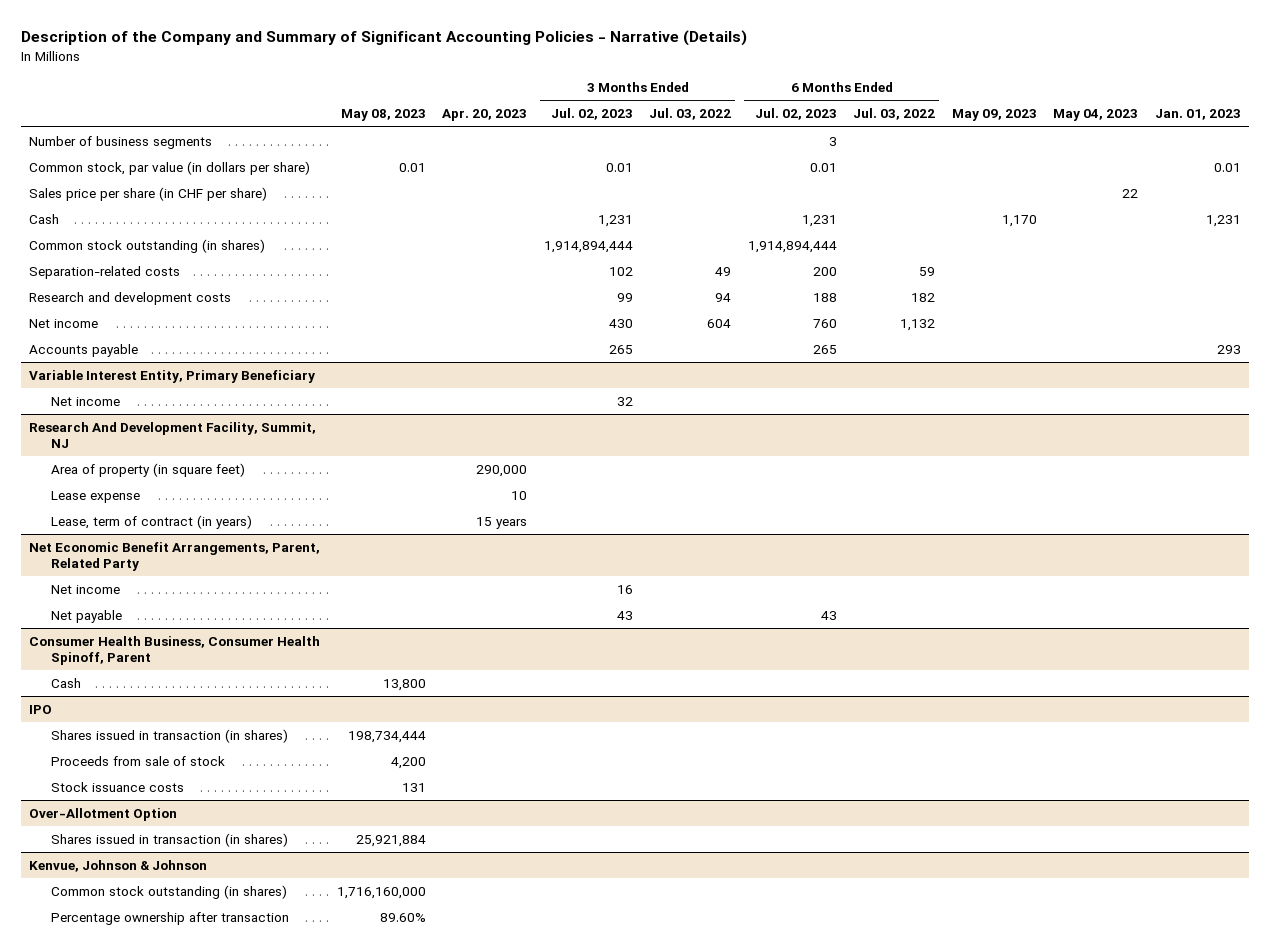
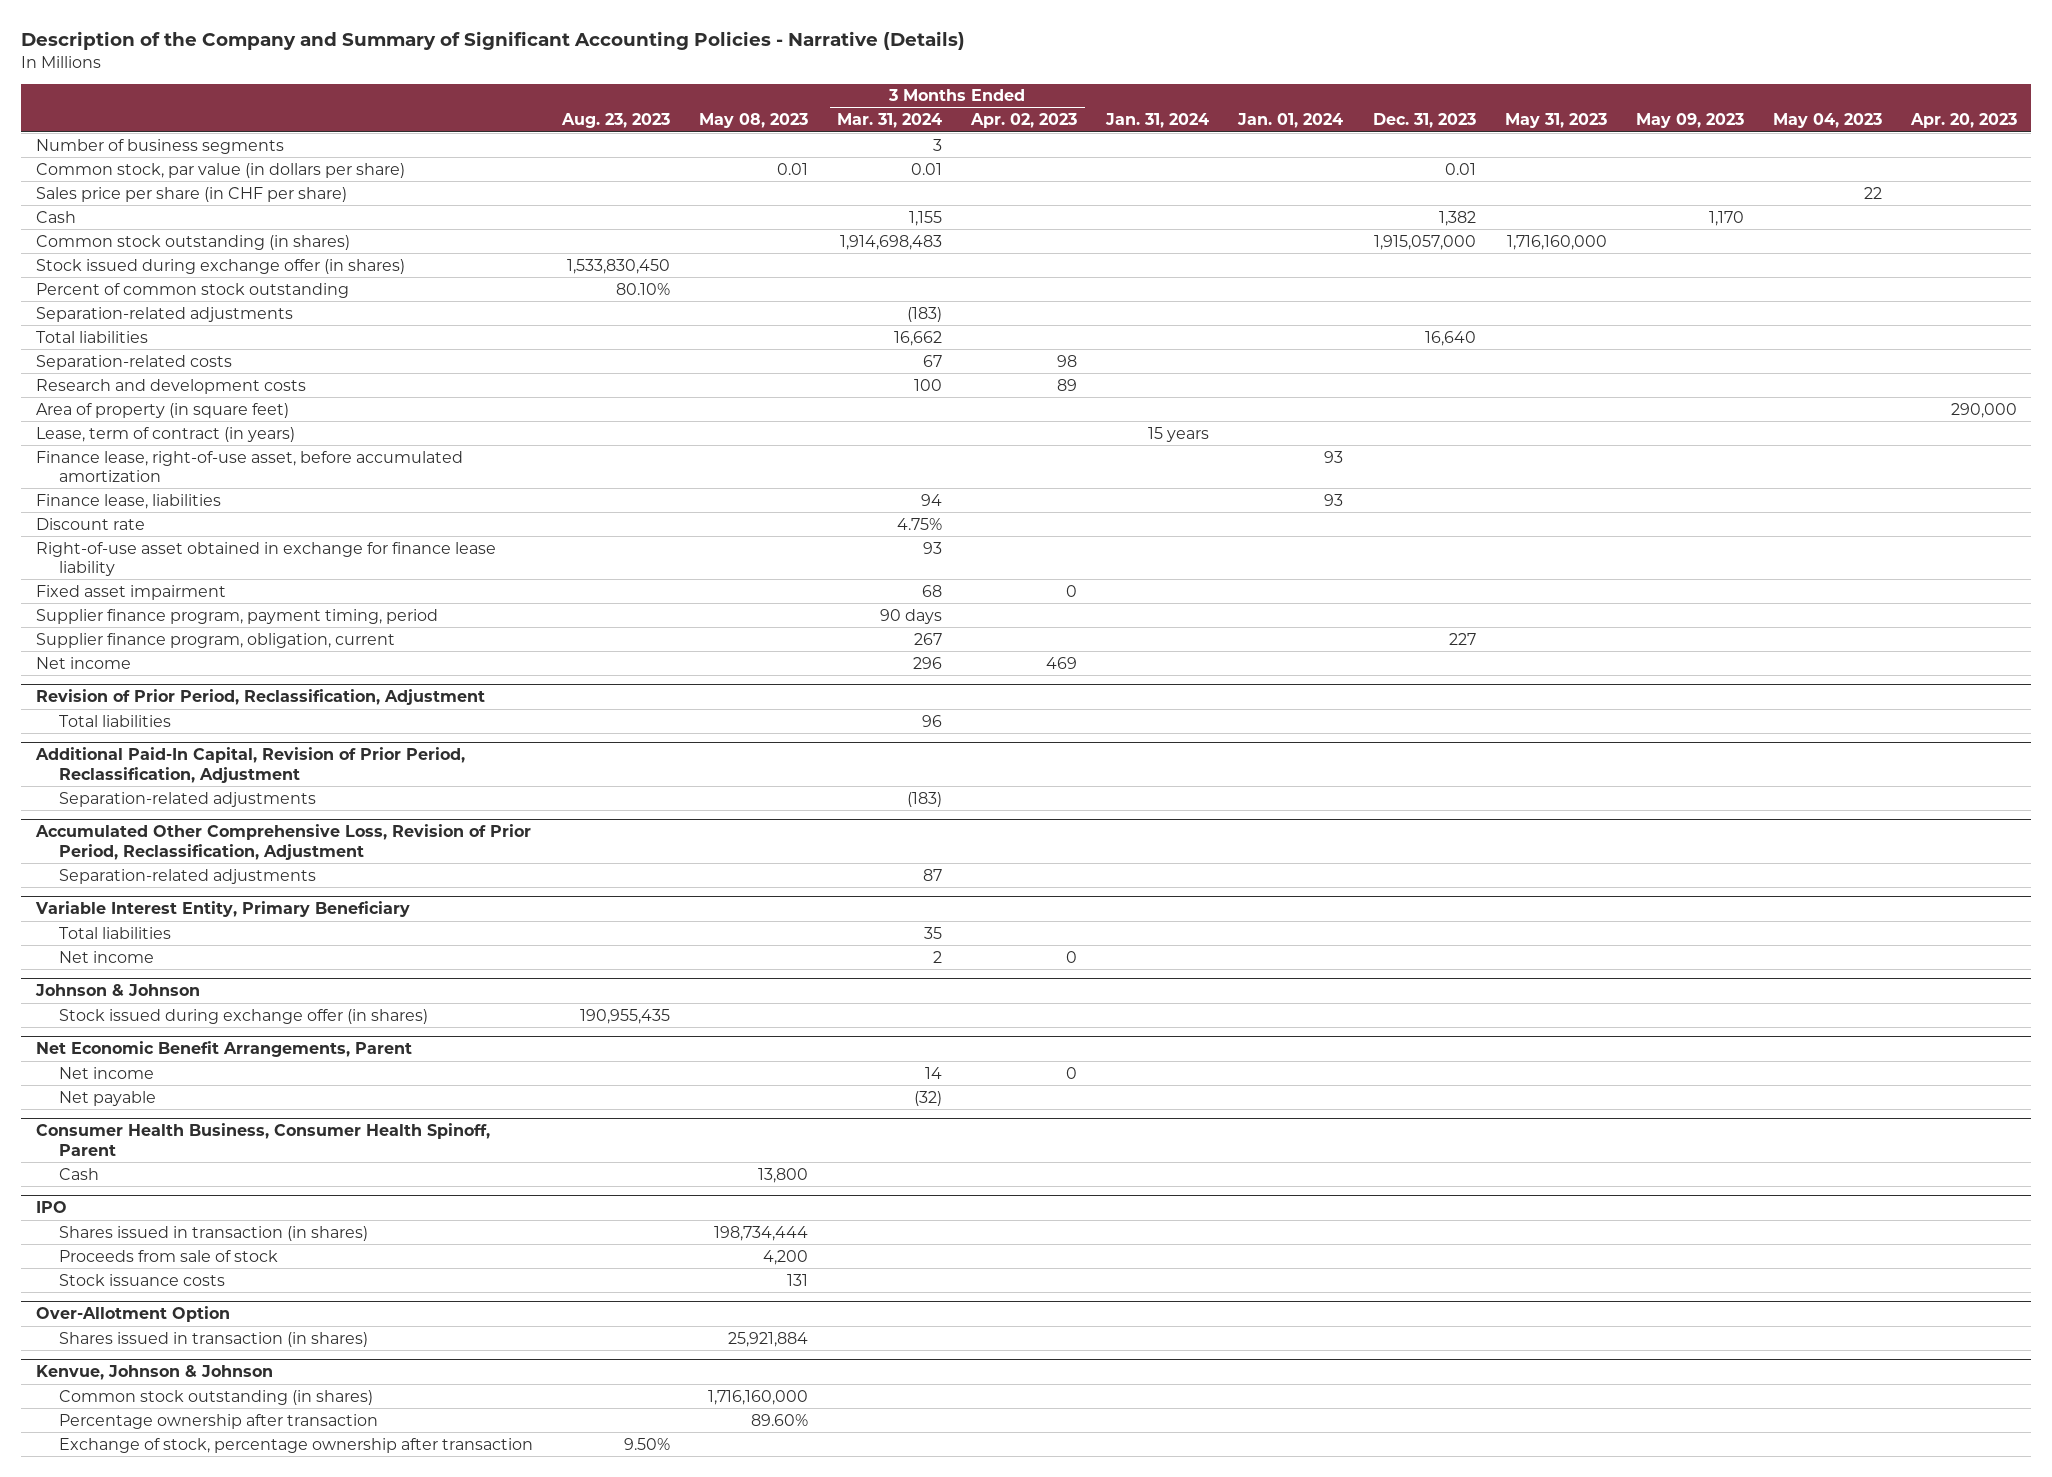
- | May 08, 2023 | Apr. 20, 2023 | 3 Months Ended Jul. 02, 2023 | 3 Months Ended Jul. 03, 2022 | 6 Months Ended Jul. 02, 2023 | 6 Months Ended Jul. 03, 2022 | May 09, 2023 | May 04, 2023 | Jan. 01, 2023
+ | Aug. 23, 2023 | May 08, 2023 | 3 Months Ended Mar. 31, 2024 | 3 Months Ended Apr. 02, 2023 | Jan. 31, 2024 | Jan. 01, 2024 | Dec. 31, 2023 | May 31, 2023 | May 09, 2023 | May 04, 2023 | Apr. 20, 2023
+ Stock issued during exchange offer (in shares) | 1,533,830,450 | | | | | | | | | |
+ Percent of common stock outstanding | 80.10% | | | | | | | | | |
+ Separation-related adjustments | | | (183) | | | | | | | |
+ Total liabilities | | | 16,662 | | | | 16,640 | | | |
+ Area of property (in square feet) | | | | | | | | | | | 290,000
+ Lease, term of contract (in years) | | | | | 15 years | | | | | |
+ Finance lease, right-of-use asset, before accumulated amortization | | | | | | 93 | | | | |
+ Finance lease, liabilities | | | 94 | | | 93 | | | | |
+ Discount rate | | | 4.75% | | | | | | | |
+ Right-of-use asset obtained in exchange for finance lease liability | | | 93 | | | | | | | |
+ Fixed asset impairment | | | 68 | 0 | | | | | | |
+ Supplier finance program, payment timing, period | | | 90 days | | | | | | | |
+ Supplier finance program, obligation, current | | | 267 | | | | 227 | | | |
- Accounts payable | | | 265 | | 265 | | | | 293
+ Revision of Prior Period, Reclassification, Adjustment
+ Total liabilities | | | 96 | | | | | | | |
+ Additional Paid-In Capital, Revision of Prior Period, Reclassification, Adjustment
+ Separation-related adjustments | | | (183) | | | | | | | |
+ Accumulated Other Comprehensive Loss, Revision of Prior Period, Reclassification, Adjustment
+ Separation-related adjustments | | | 87 | | | | | | | |
@ Variable Interest Entity, Primary Beneficiary
+ Total liabilities | | | 35 | | | | | | | |
- Research And Development Facility, Summit, NJ
- Area of property (in square feet) | | 290,000 | | | | | | |
- Lease expense | | 10 | | | | | | |
- Lease, term of contract (in years) | | 15 years | | | | | | |
- Net Economic Benefit Arrangements, Parent, Related Party
+ Johnson & Johnson
+ Stock issued during exchange offer (in shares) | 190,955,435 | | | | | | | | | |
+ Net Economic Benefit Arrangements, Parent
@ Kenvue, Johnson & Johnson
+ Exchange of stock, percentage ownership after transaction | 9.50% | | | | | | | | | |

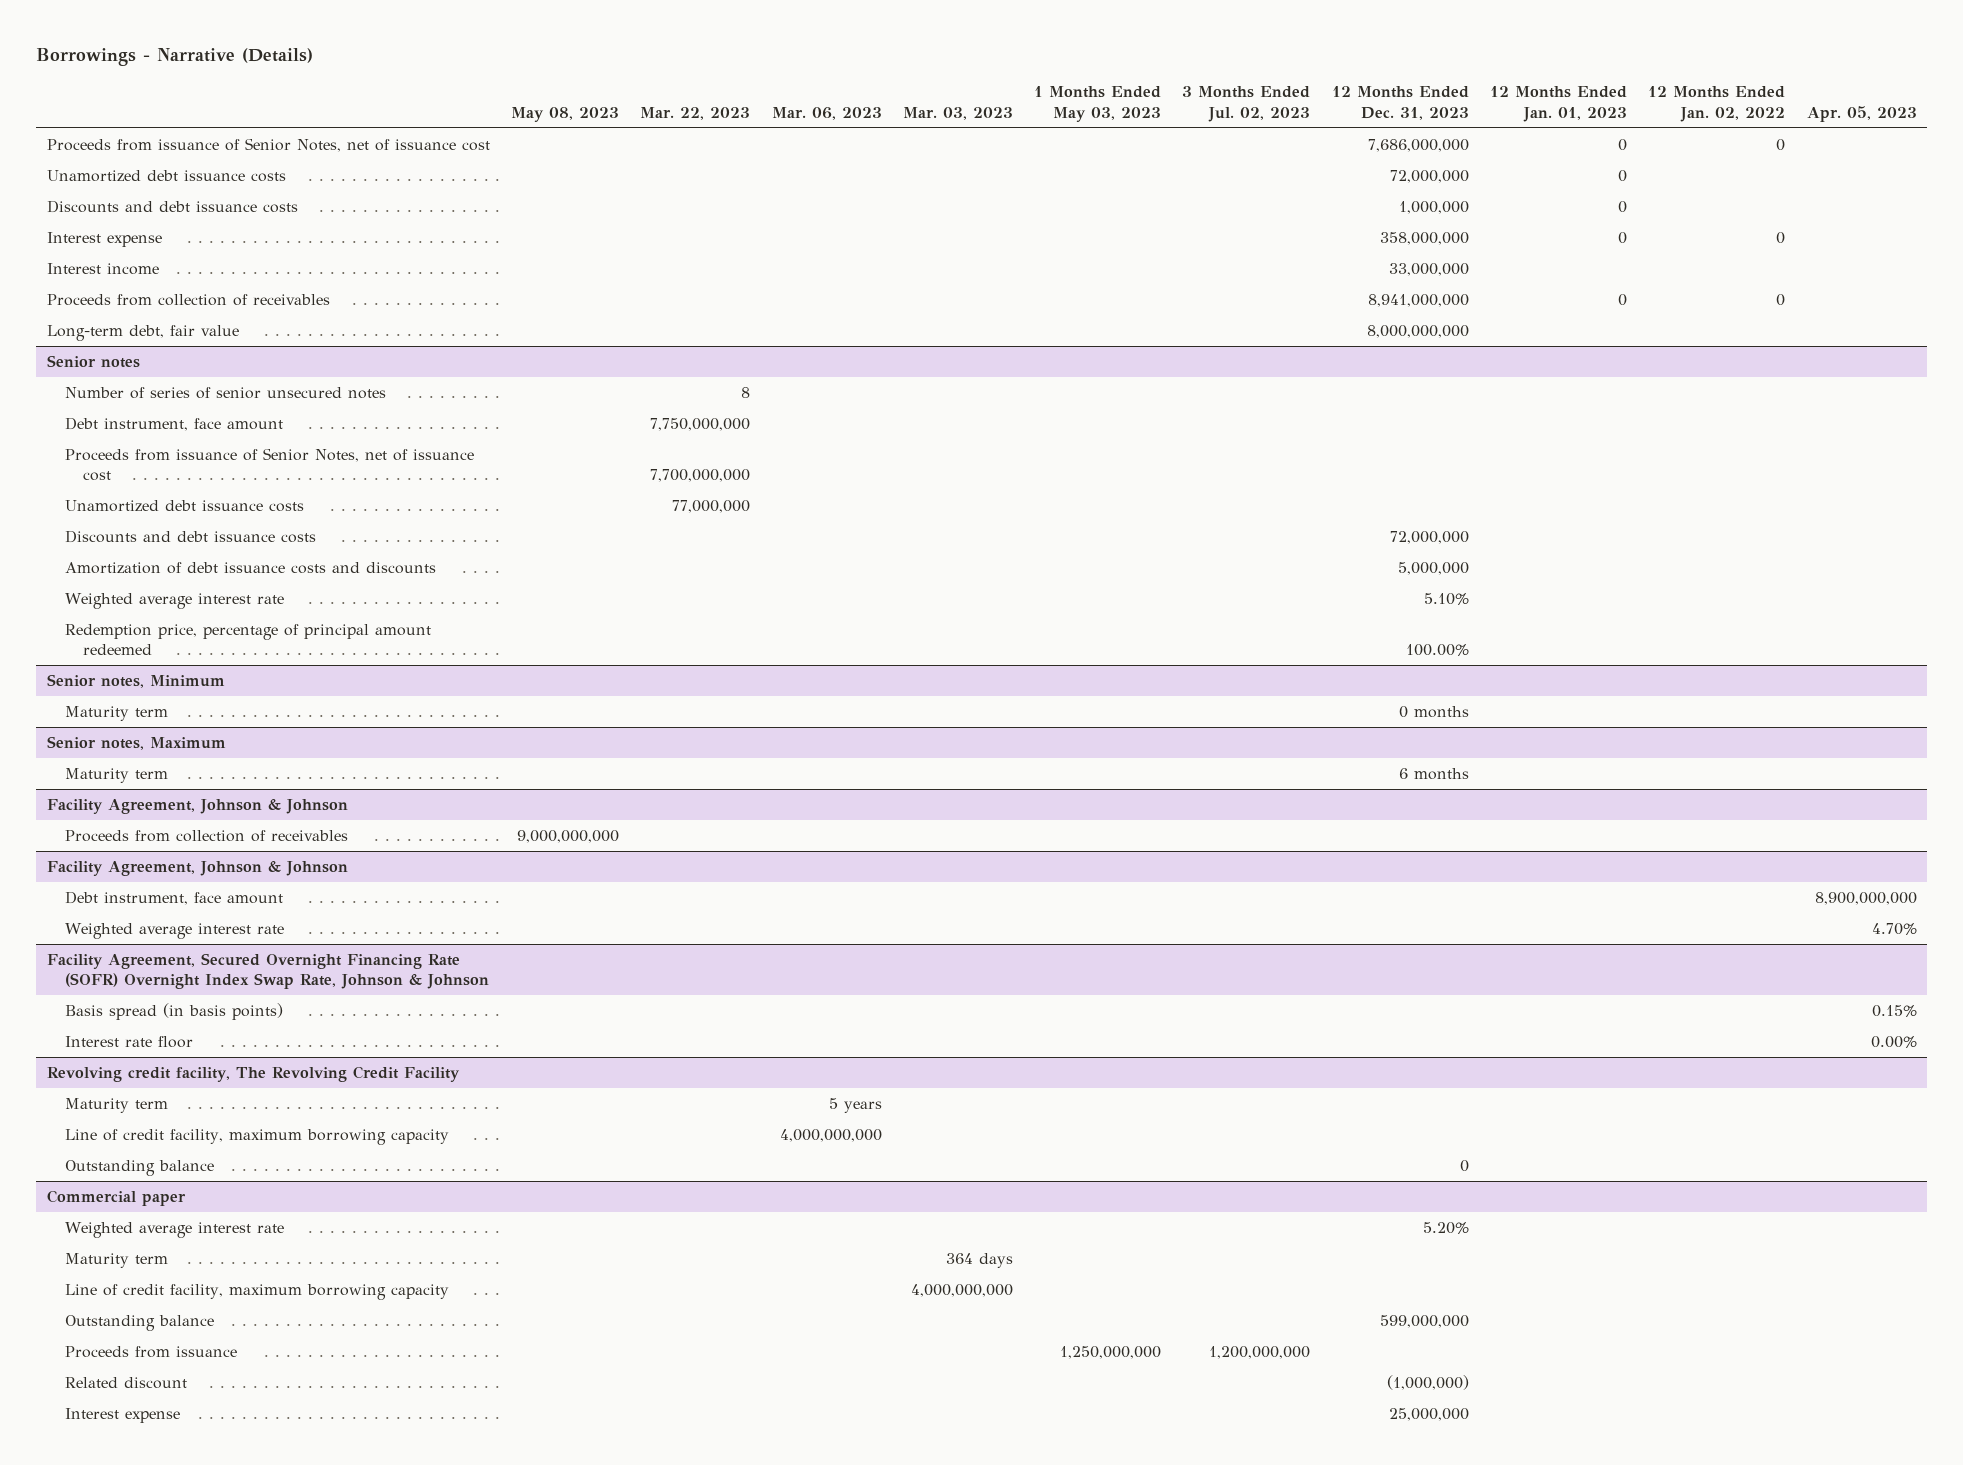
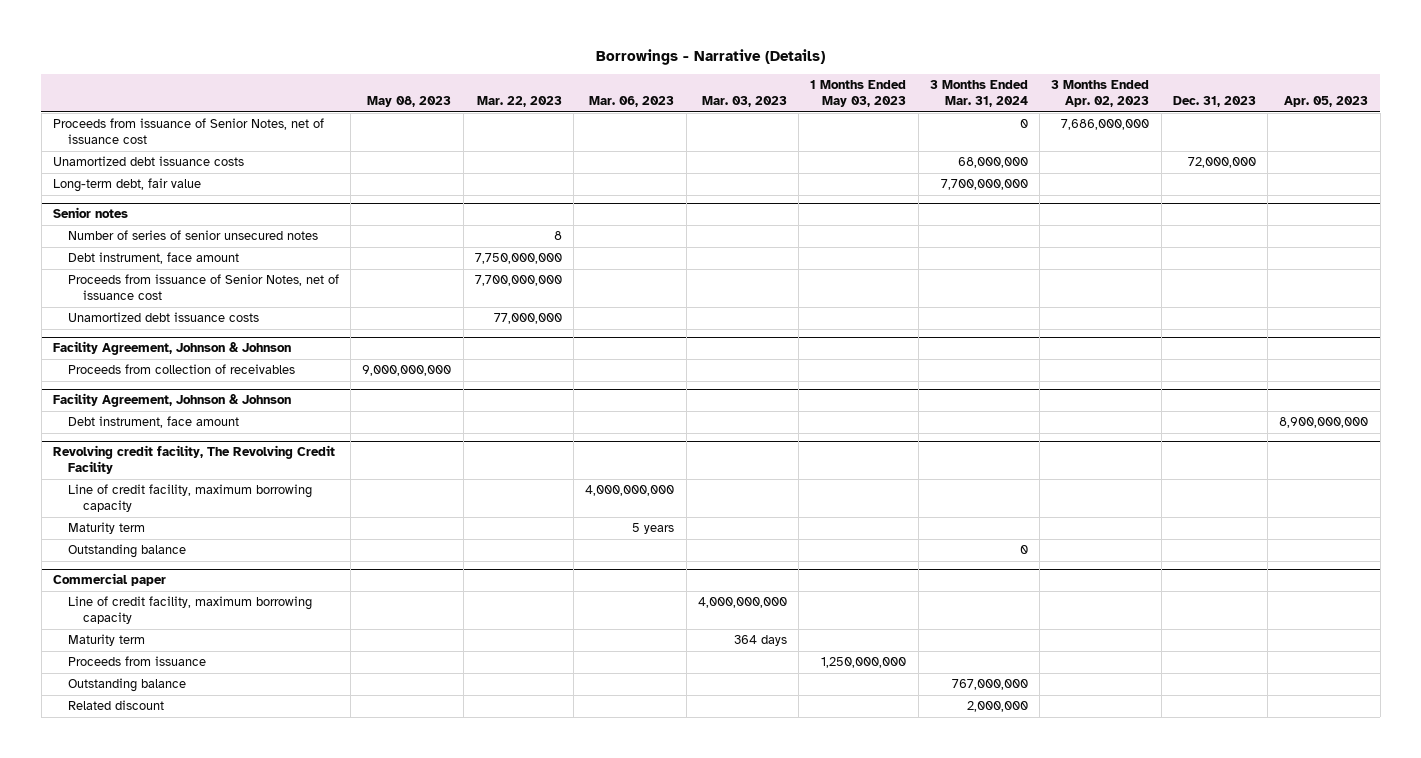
- | May 08, 2023 | Mar. 22, 2023 | Mar. 06, 2023 | Mar. 03, 2023 | 1 Months Ended May 03, 2023 | 3 Months Ended Jul. 02, 2023 | 12 Months Ended Dec. 31, 2023 | 12 Months Ended Jan. 01, 2023 | 12 Months Ended Jan. 02, 2022 | Apr. 05, 2023
+ | May 08, 2023 | Mar. 22, 2023 | Mar. 06, 2023 | Mar. 03, 2023 | 1 Months Ended May 03, 2023 | 3 Months Ended Mar. 31, 2024 | 3 Months Ended Apr. 02, 2023 | Dec. 31, 2023 | Apr. 05, 2023
- Discounts and debt issuance costs | | | | | | | 1,000,000 | 0 | |
- Interest expense | | | | | | | 358,000,000 | 0 | 0 |
- Interest income | | | | | | | 33,000,000 | | |
- Proceeds from collection of receivables | | | | | | | 8,941,000,000 | 0 | 0 |
@ Senior notes
- Discounts and debt issuance costs | | | | | | | 72,000,000 | | |
- Amortization of debt issuance costs and discounts | | | | | | | 5,000,000 | | |
- Weighted average interest rate | | | | | | | 5.10% | | |
- Redemption price, percentage of principal amount redeemed | | | | | | | 100.00% | | |
- Senior notes, Minimum
- Maturity term | | | | | | | 0 months | | |
- Senior notes, Maximum
- Maturity term | | | | | | | 6 months | | |
@ Facility Agreement, Johnson & Johnson
- Weighted average interest rate | | | | | | | | | | 4.70%
- Facility Agreement, Secured Overnight Financing Rate (SOFR) Overnight Index Swap Rate, Johnson & Johnson
- Basis spread (in basis points) | | | | | | | | | | 0.15%
- Interest rate floor | | | | | | | | | | 0.00%
@ Revolving credit facility, The Revolving Credit Facility
moved down: Maturity term | | | 5 years | | | | | |
@ Commercial paper
- Weighted average interest rate | | | | | | | 5.20% | | |
moved down: Maturity term | | | | 364 days | | | | |
moved down: Outstanding balance | | | | | | 767,000,000 | | |
- Interest expense | | | | | | | 25,000,000 | | |

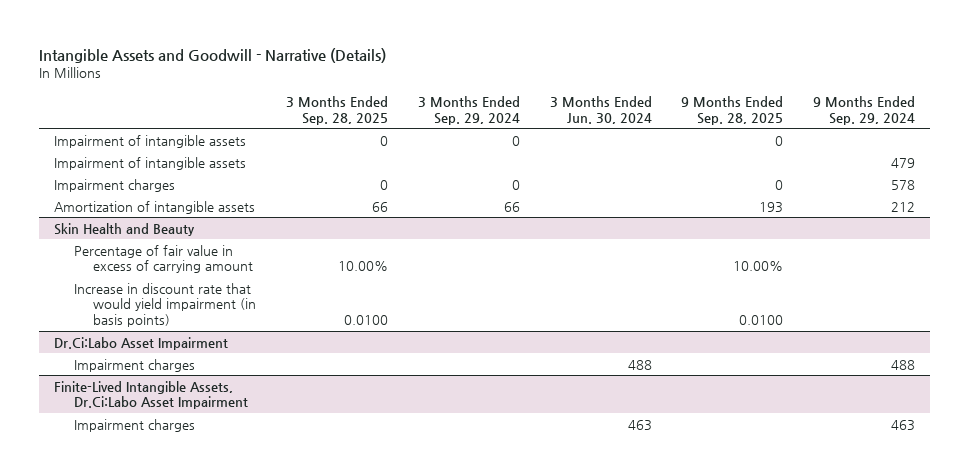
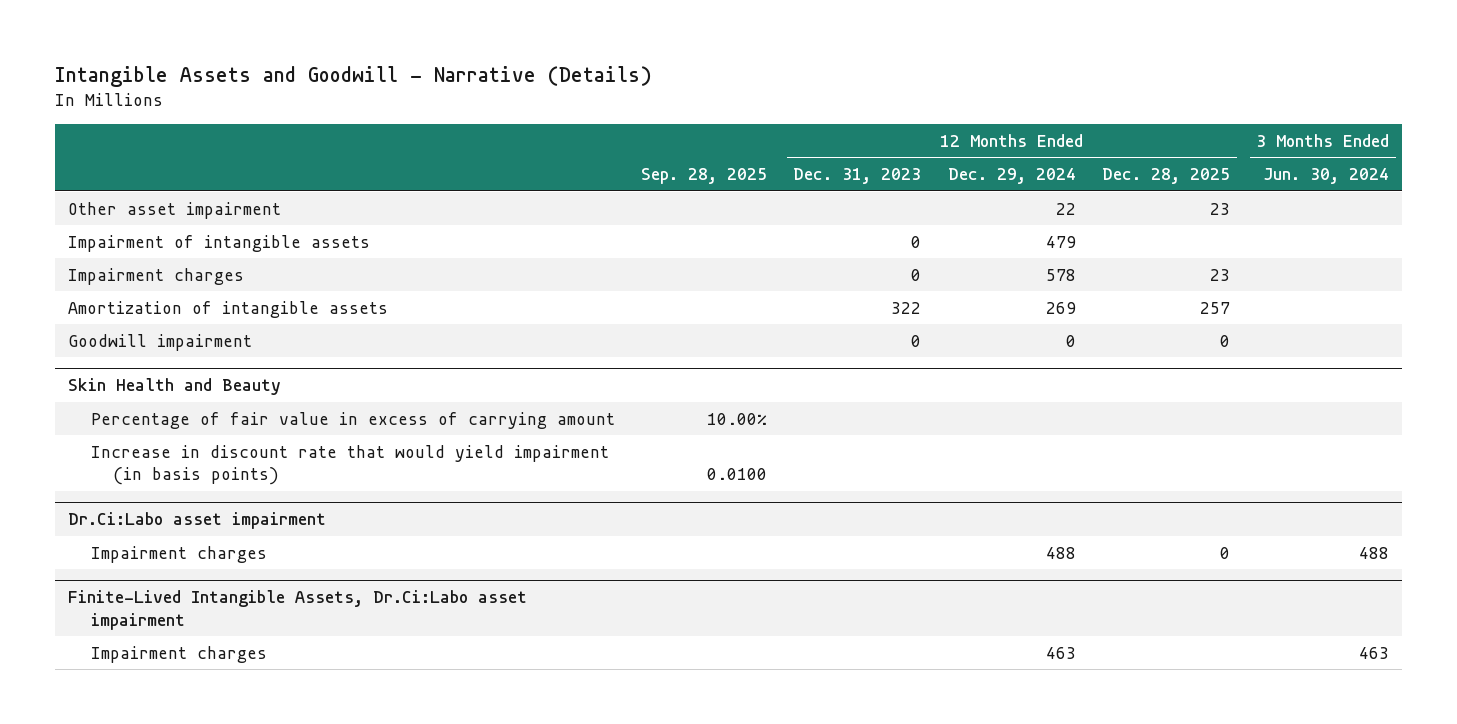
- | 3 Months Ended Sep. 28, 2025 | 3 Months Ended Sep. 29, 2024 | 3 Months Ended Jun. 30, 2024 | 9 Months Ended Sep. 28, 2025 | 9 Months Ended Sep. 29, 2024
+ | Sep. 28, 2025 | 12 Months Ended Dec. 31, 2023 | 12 Months Ended Dec. 29, 2024 | 12 Months Ended Dec. 28, 2025 | 3 Months Ended Jun. 30, 2024
- Impairment of intangible assets | 0 | 0 | | 0 |
+ Other asset impairment | | | 22 | 23 |
+ Goodwill impairment | | 0 | 0 | 0 |
- Dr.Ci:Labo Asset Impairment
+ Dr.Ci:Labo asset impairment
- Finite-Lived Intangible Assets, Dr.Ci:Labo Asset Impairment
+ Finite-Lived Intangible Assets, Dr.Ci:Labo asset impairment

